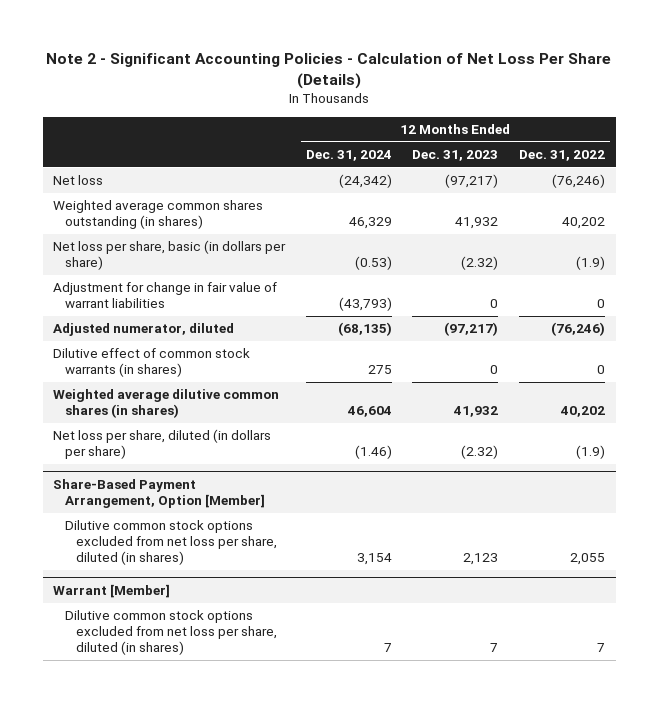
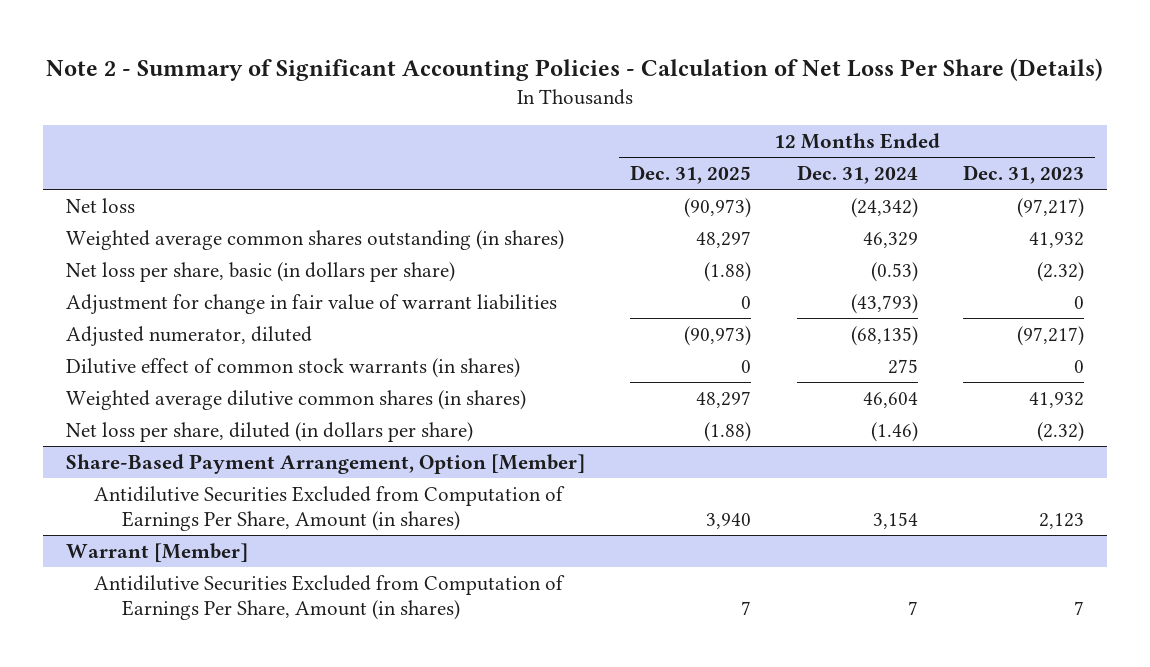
- Note 2 - Significant Accounting Policies - Calculation of Net Loss Per Share (Details)
+ Note 2 - Summary of Significant Accounting Policies - Calculation of Net Loss Per Share (Details)
- | 12 Months Ended Dec. 31, 2024 | 12 Months Ended Dec. 31, 2023 | 12 Months Ended Dec. 31, 2022
+ | 12 Months Ended Dec. 31, 2025 | 12 Months Ended Dec. 31, 2024 | 12 Months Ended Dec. 31, 2023
@ Share-Based Payment Arrangement, Option [Member]
- Dilutive common stock options excluded from net loss per share, diluted (in shares) | 3,154 | 2,123 | 2,055
+ Antidilutive Securities Excluded from Computation of Earnings Per Share, Amount (in shares) | 3,940 | 3,154 | 2,123
@ Warrant [Member]
- Dilutive common stock options excluded from net loss per share, diluted (in shares) | 7 | 7 | 7
+ Antidilutive Securities Excluded from Computation of Earnings Per Share, Amount (in shares) | 7 | 7 | 7

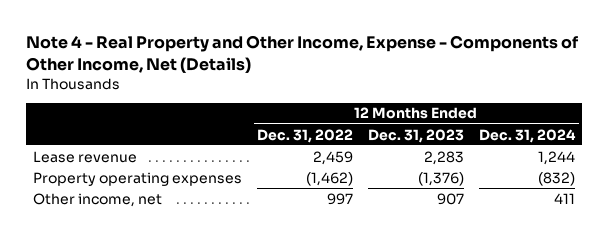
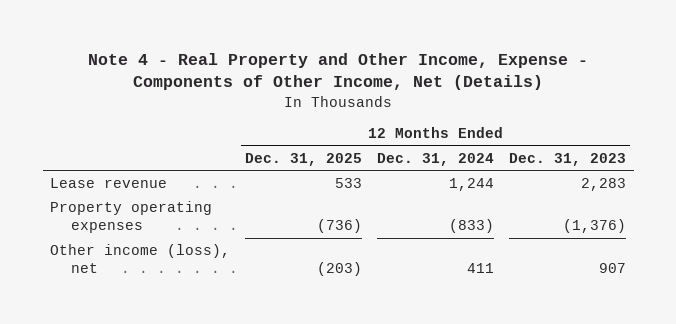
- | 12 Months Ended Dec. 31, 2022 | 12 Months Ended Dec. 31, 2023 | 12 Months Ended Dec. 31, 2024
+ | 12 Months Ended Dec. 31, 2025 | 12 Months Ended Dec. 31, 2024 | 12 Months Ended Dec. 31, 2023
- Property operating expenses | (1,462) | (1,376) | (832)
- Other income, net | 997 | 907 | 411
+ Property operating expenses | (736) | (833) | (1,376)
+ Other income (loss), net | (203) | 411 | 907

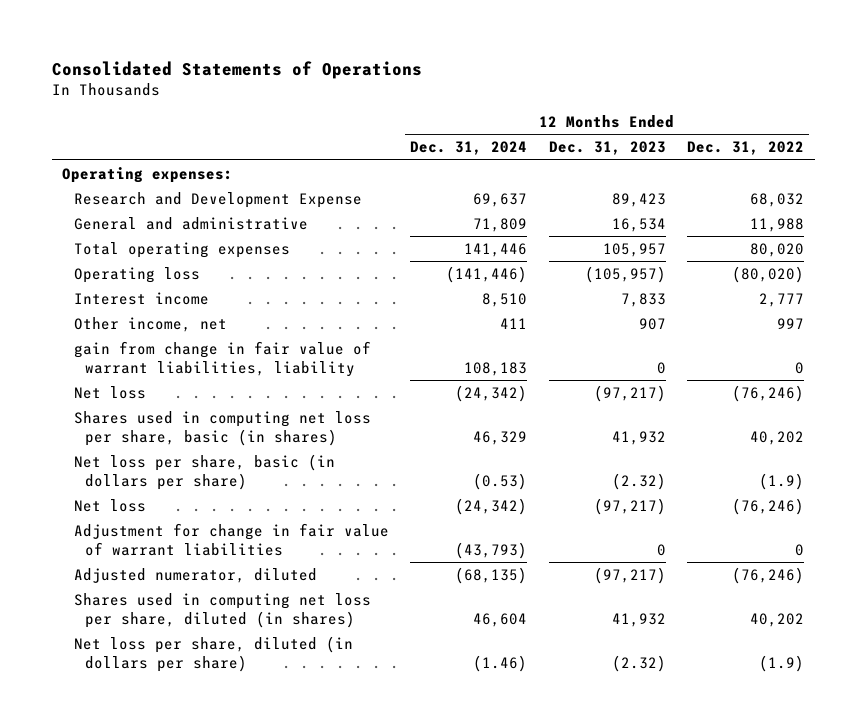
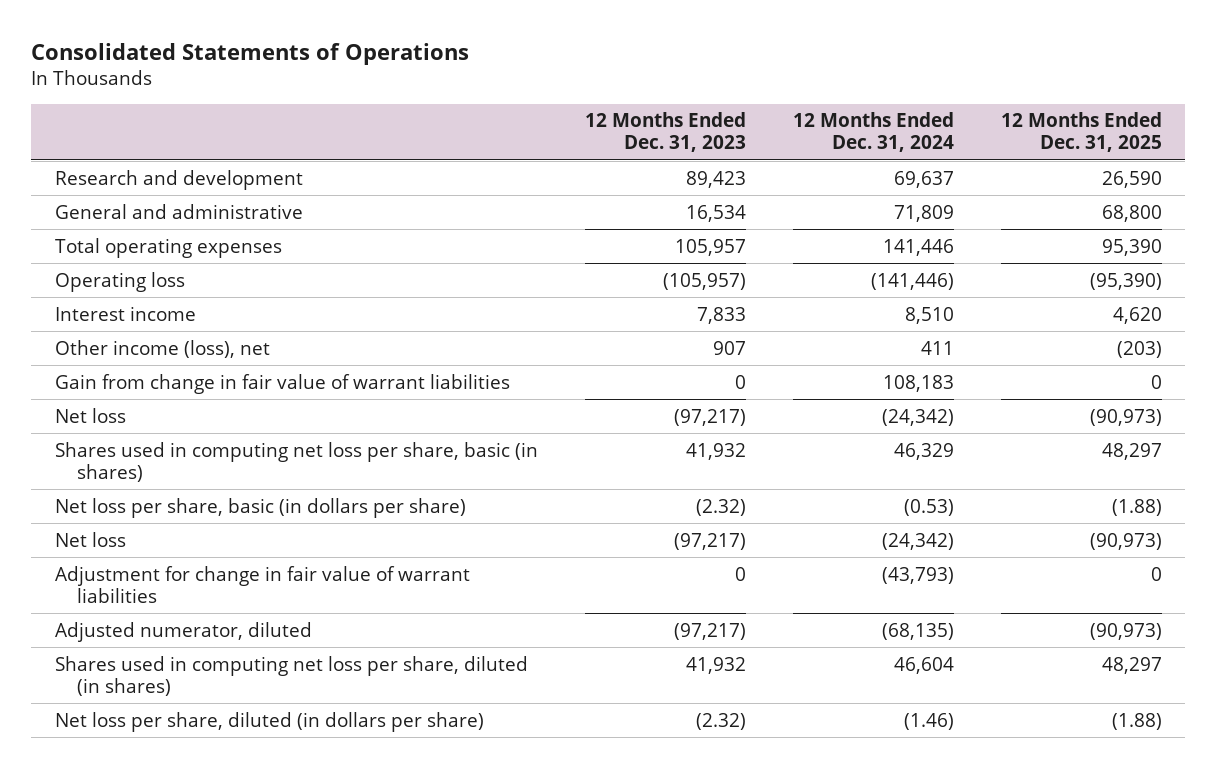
- | 12 Months Ended Dec. 31, 2024 | 12 Months Ended Dec. 31, 2023 | 12 Months Ended Dec. 31, 2022
+ | 12 Months Ended Dec. 31, 2023 | 12 Months Ended Dec. 31, 2024 | 12 Months Ended Dec. 31, 2025
- Operating expenses:
- Research and Development Expense | 69,637 | 89,423 | 68,032
+ Research and development | 89,423 | 69,637 | 26,590
- Other income, net | 411 | 907 | 997
- gain from change in fair value of warrant liabilities, liability | 108,183 | 0 | 0
+ Other income (loss), net | 907 | 411 | (203)
+ Gain from change in fair value of warrant liabilities | 0 | 108,183 | 0

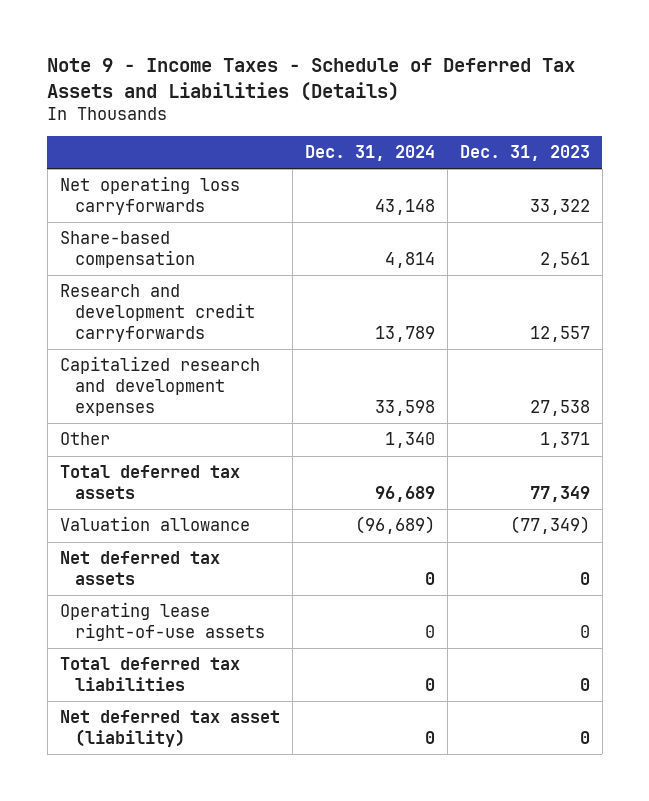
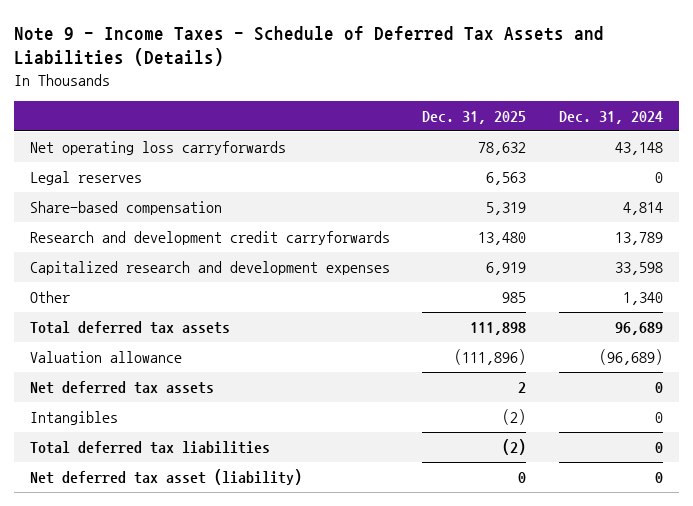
- | Dec. 31, 2024 | Dec. 31, 2023
+ | Dec. 31, 2025 | Dec. 31, 2024
+ Legal reserves | 6,563 | 0
- Operating lease right-of-use assets | 0 | 0
+ Intangibles | (2) | 0

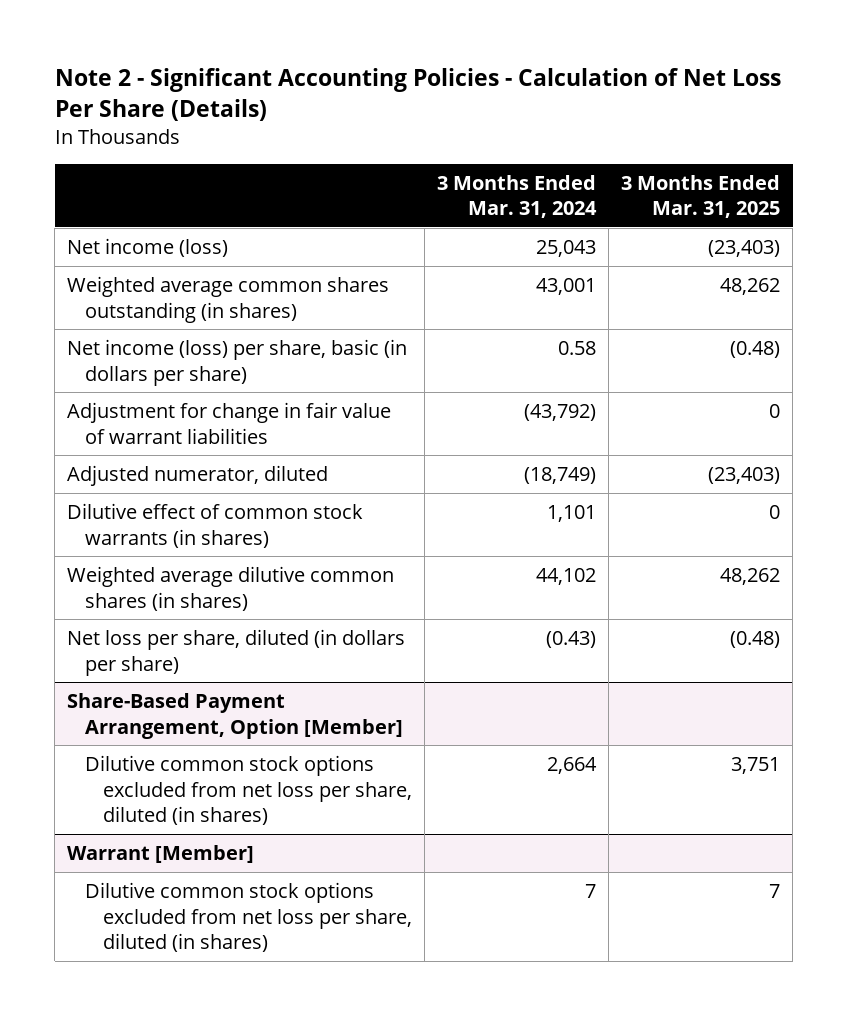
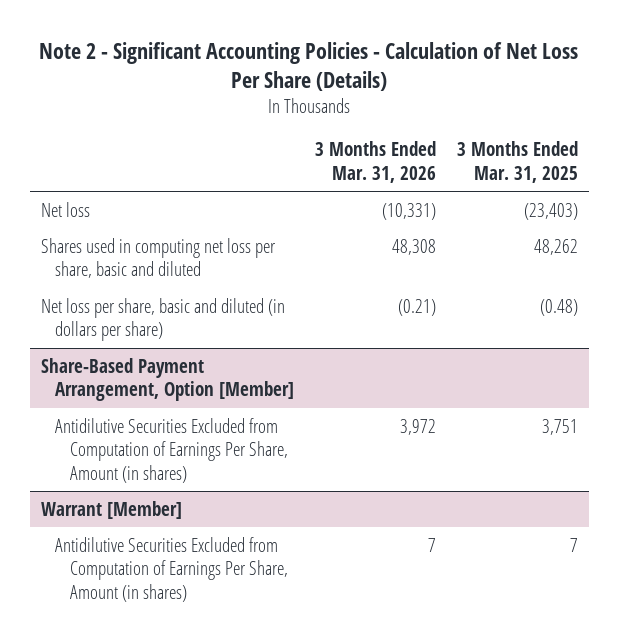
- | 3 Months Ended Mar. 31, 2024 | 3 Months Ended Mar. 31, 2025
+ | 3 Months Ended Mar. 31, 2026 | 3 Months Ended Mar. 31, 2025
- Net income (loss) | 25,043 | (23,403)
- Weighted average common shares outstanding (in shares) | 43,001 | 48,262
- Net income (loss) per share, basic (in dollars per share) | 0.58 | (0.48)
- Adjustment for change in fair value of warrant liabilities | (43,792) | 0
- Adjusted numerator, diluted | (18,749) | (23,403)
- Dilutive effect of common stock warrants (in shares) | 1,101 | 0
- Weighted average dilutive common shares (in shares) | 44,102 | 48,262
- Net loss per share, diluted (in dollars per share) | (0.43) | (0.48)
+ Net loss | (10,331) | (23,403)
+ Shares used in computing net loss per share, basic and diluted | 48,308 | 48,262
+ Net loss per share, basic and diluted (in dollars per share) | (0.21) | (0.48)
@ Share-Based Payment Arrangement, Option [Member]
- Dilutive common stock options excluded from net loss per share, diluted (in shares) | 2,664 | 3,751
+ Antidilutive Securities Excluded from Computation of Earnings Per Share, Amount (in shares) | 3,972 | 3,751
@ Warrant [Member]
- Dilutive common stock options excluded from net loss per share, diluted (in shares) | 7 | 7
+ Antidilutive Securities Excluded from Computation of Earnings Per Share, Amount (in shares) | 7 | 7

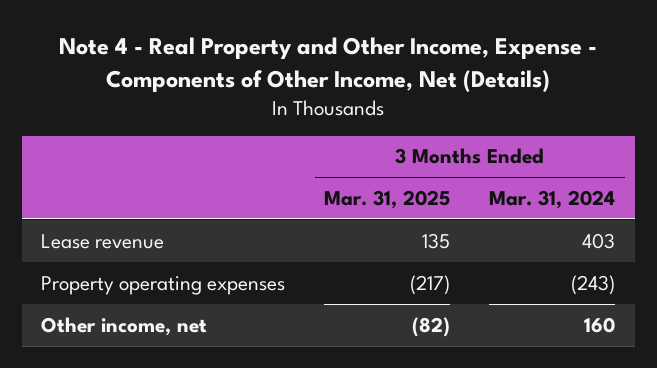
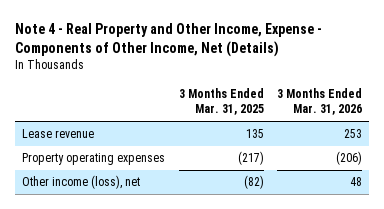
- | 3 Months Ended Mar. 31, 2025 | 3 Months Ended Mar. 31, 2024
+ | 3 Months Ended Mar. 31, 2025 | 3 Months Ended Mar. 31, 2026
- Other income, net | (82) | 160
+ Other income (loss), net | (82) | 48

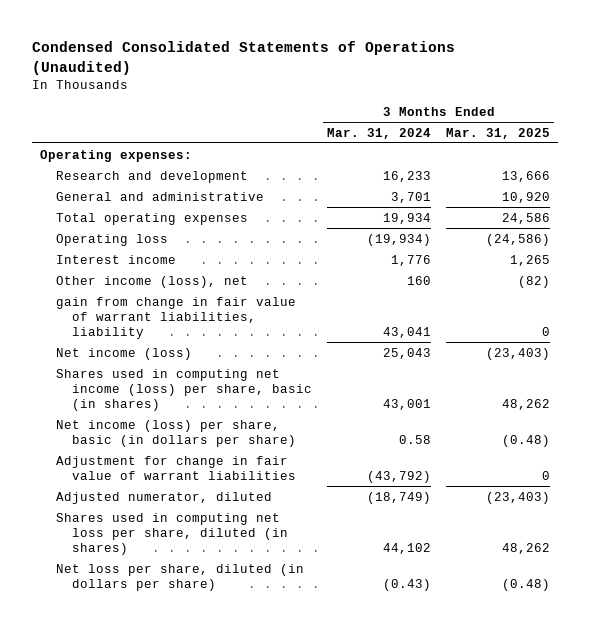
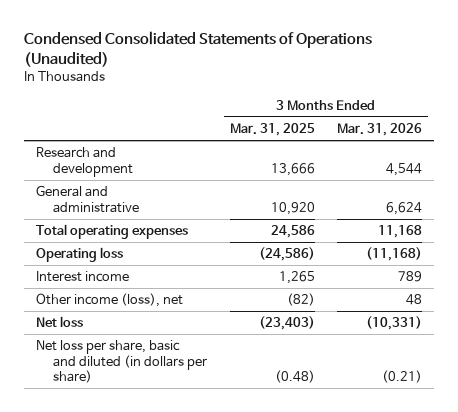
- | 3 Months Ended Mar. 31, 2024 | 3 Months Ended Mar. 31, 2025
+ | 3 Months Ended Mar. 31, 2025 | 3 Months Ended Mar. 31, 2026
- Operating expenses:
- gain from change in fair value of warrant liabilities, liability | 43,041 | 0
- Net income (loss) | 25,043 | (23,403)
- Shares used in computing net income (loss) per share, basic (in shares) | 43,001 | 48,262
- Net income (loss) per share, basic (in dollars per share) | 0.58 | (0.48)
- Adjustment for change in fair value of warrant liabilities | (43,792) | 0
- Adjusted numerator, diluted | (18,749) | (23,403)
- Shares used in computing net loss per share, diluted (in shares) | 44,102 | 48,262
- Net loss per share, diluted (in dollars per share) | (0.43) | (0.48)
+ Net loss | (23,403) | (10,331)
+ Net loss per share, basic and diluted (in dollars per share) | (0.48) | (0.21)

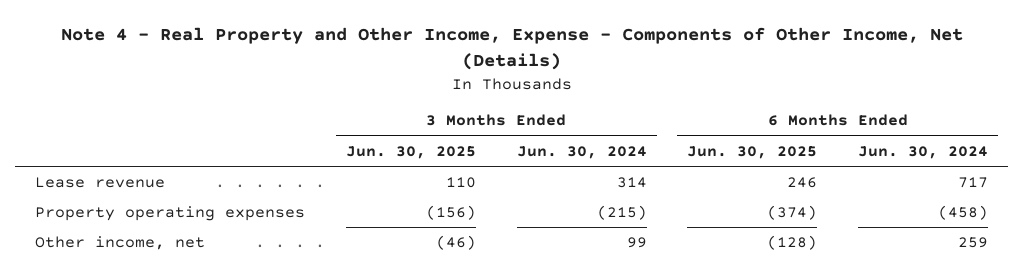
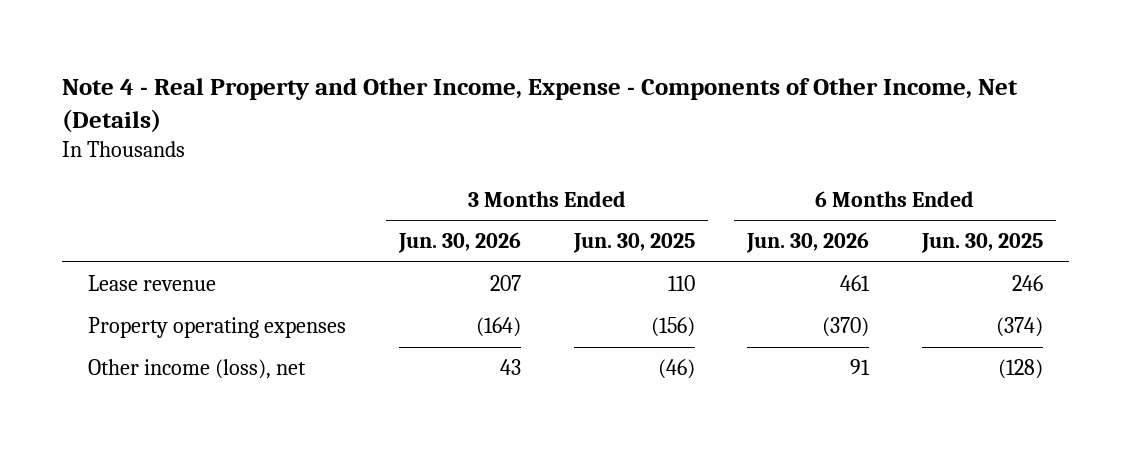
- | 3 Months Ended Jun. 30, 2025 | 3 Months Ended Jun. 30, 2024 | 6 Months Ended Jun. 30, 2025 | 6 Months Ended Jun. 30, 2024
+ | 3 Months Ended Jun. 30, 2026 | 3 Months Ended Jun. 30, 2025 | 6 Months Ended Jun. 30, 2026 | 6 Months Ended Jun. 30, 2025
- Other income, net | (46) | 99 | (128) | 259
+ Other income (loss), net | 43 | (46) | 91 | (128)

